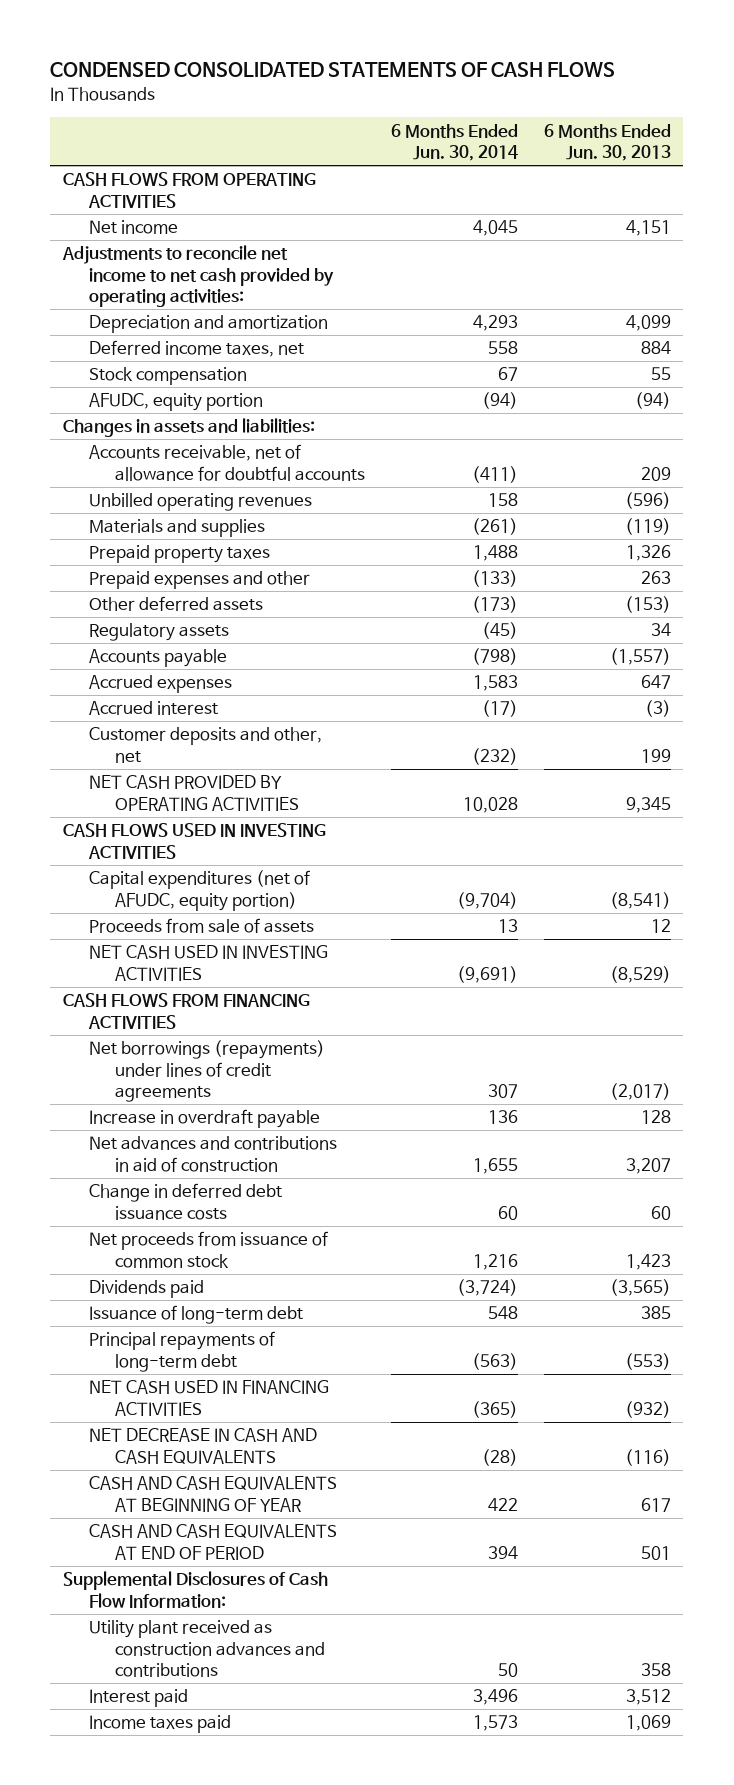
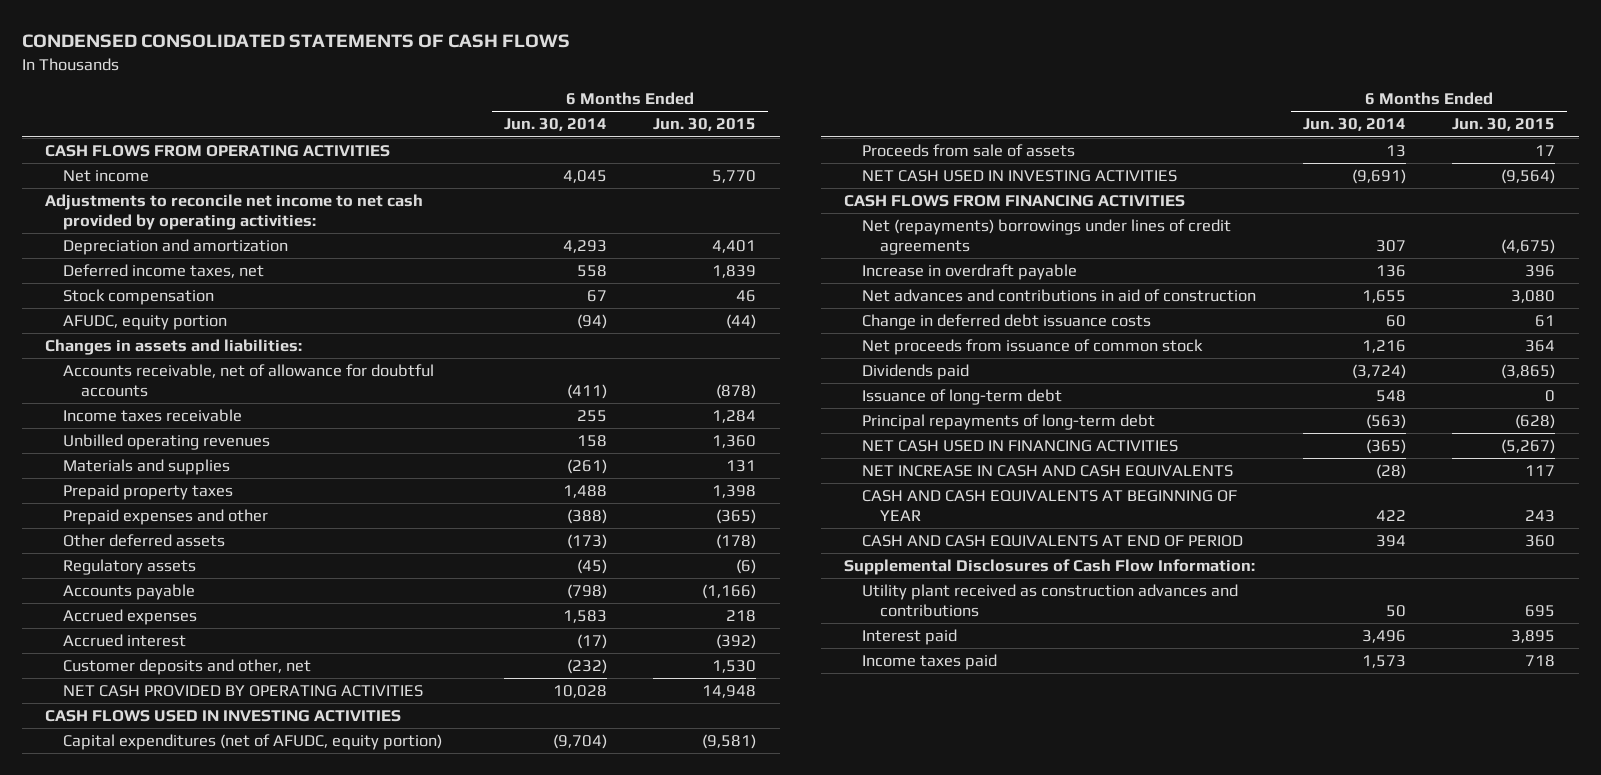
- | 6 Months Ended Jun. 30, 2014 | 6 Months Ended Jun. 30, 2013
+ | 6 Months Ended Jun. 30, 2014 | 6 Months Ended Jun. 30, 2015
+ Income taxes receivable | 255 | 1,284
- Prepaid expenses and other | (133) | 263
+ Prepaid expenses and other | (388) | (365)
- Net borrowings (repayments) under lines of credit agreements | 307 | (2,017)
+ Net (repayments) borrowings under lines of credit agreements | 307 | (4,675)
- NET DECREASE IN CASH AND CASH EQUIVALENTS | (28) | (116)
+ NET INCREASE IN CASH AND CASH EQUIVALENTS | (28) | 117

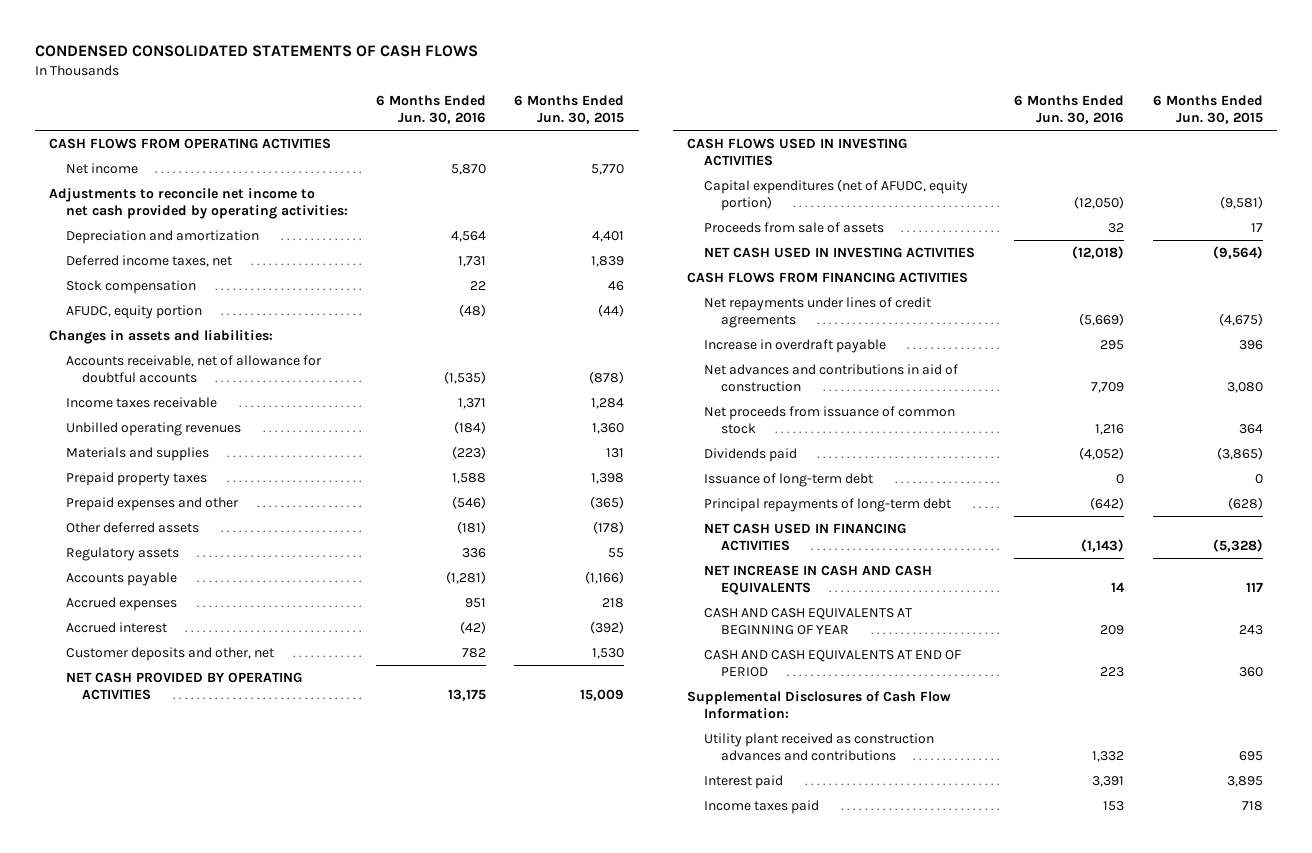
- | 6 Months Ended Jun. 30, 2014 | 6 Months Ended Jun. 30, 2015
+ | 6 Months Ended Jun. 30, 2016 | 6 Months Ended Jun. 30, 2015
- Regulatory assets | (45) | (6)
+ Regulatory assets | 336 | 55
- NET CASH PROVIDED BY OPERATING ACTIVITIES | 10,028 | 14,948
+ NET CASH PROVIDED BY OPERATING ACTIVITIES | 13,175 | 15,009
- Net (repayments) borrowings under lines of credit agreements | 307 | (4,675)
+ Net repayments under lines of credit agreements | (5,669) | (4,675)
- Change in deferred debt issuance costs | 60 | 61
- NET CASH USED IN FINANCING ACTIVITIES | (365) | (5,267)
+ NET CASH USED IN FINANCING ACTIVITIES | (1,143) | (5,328)

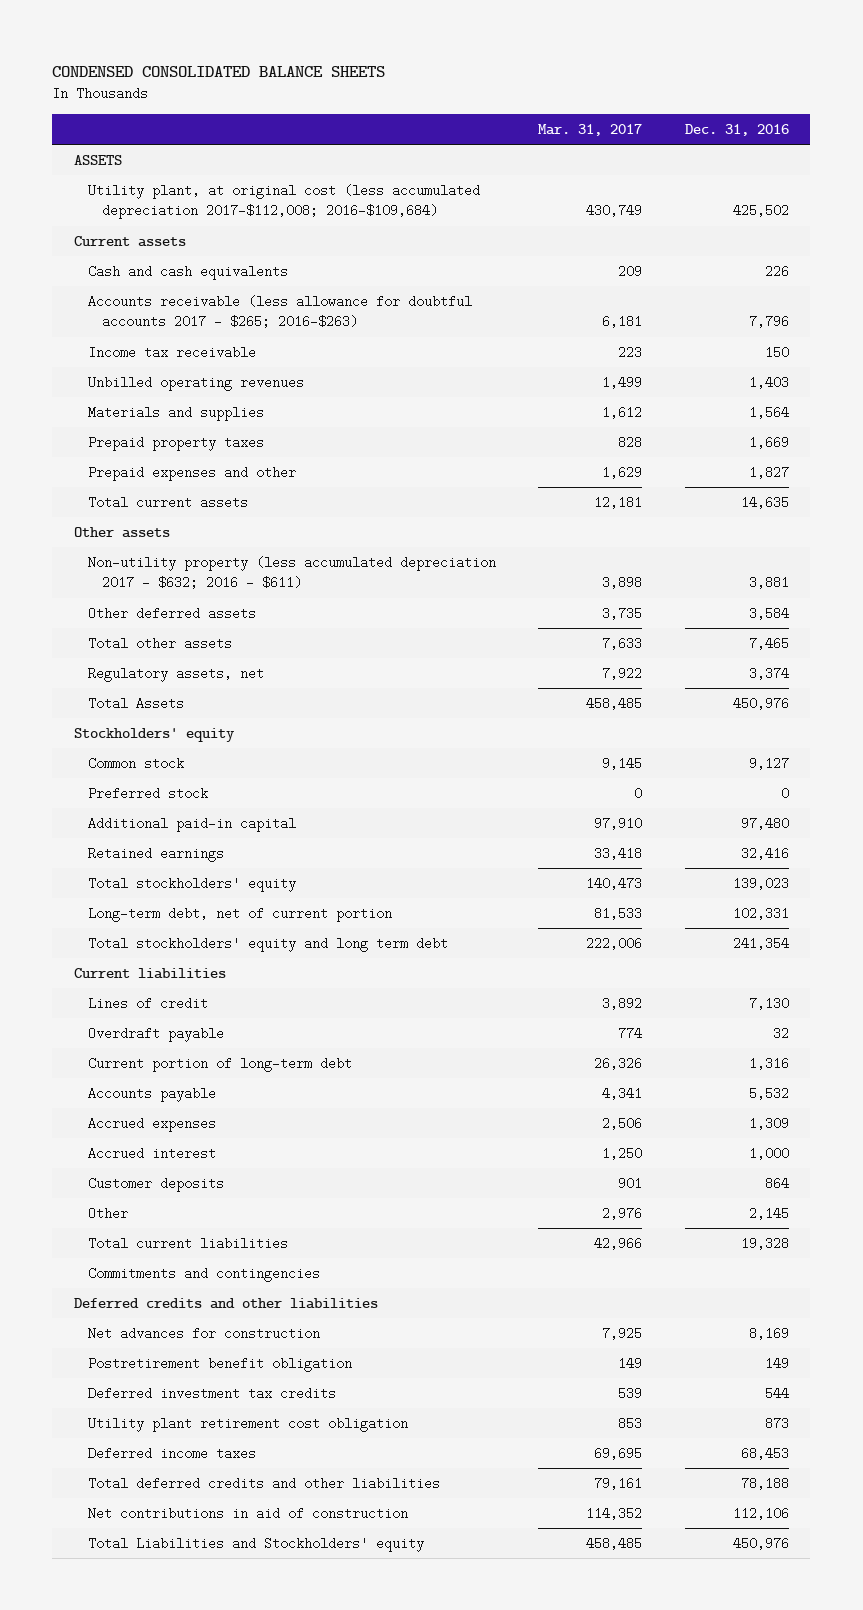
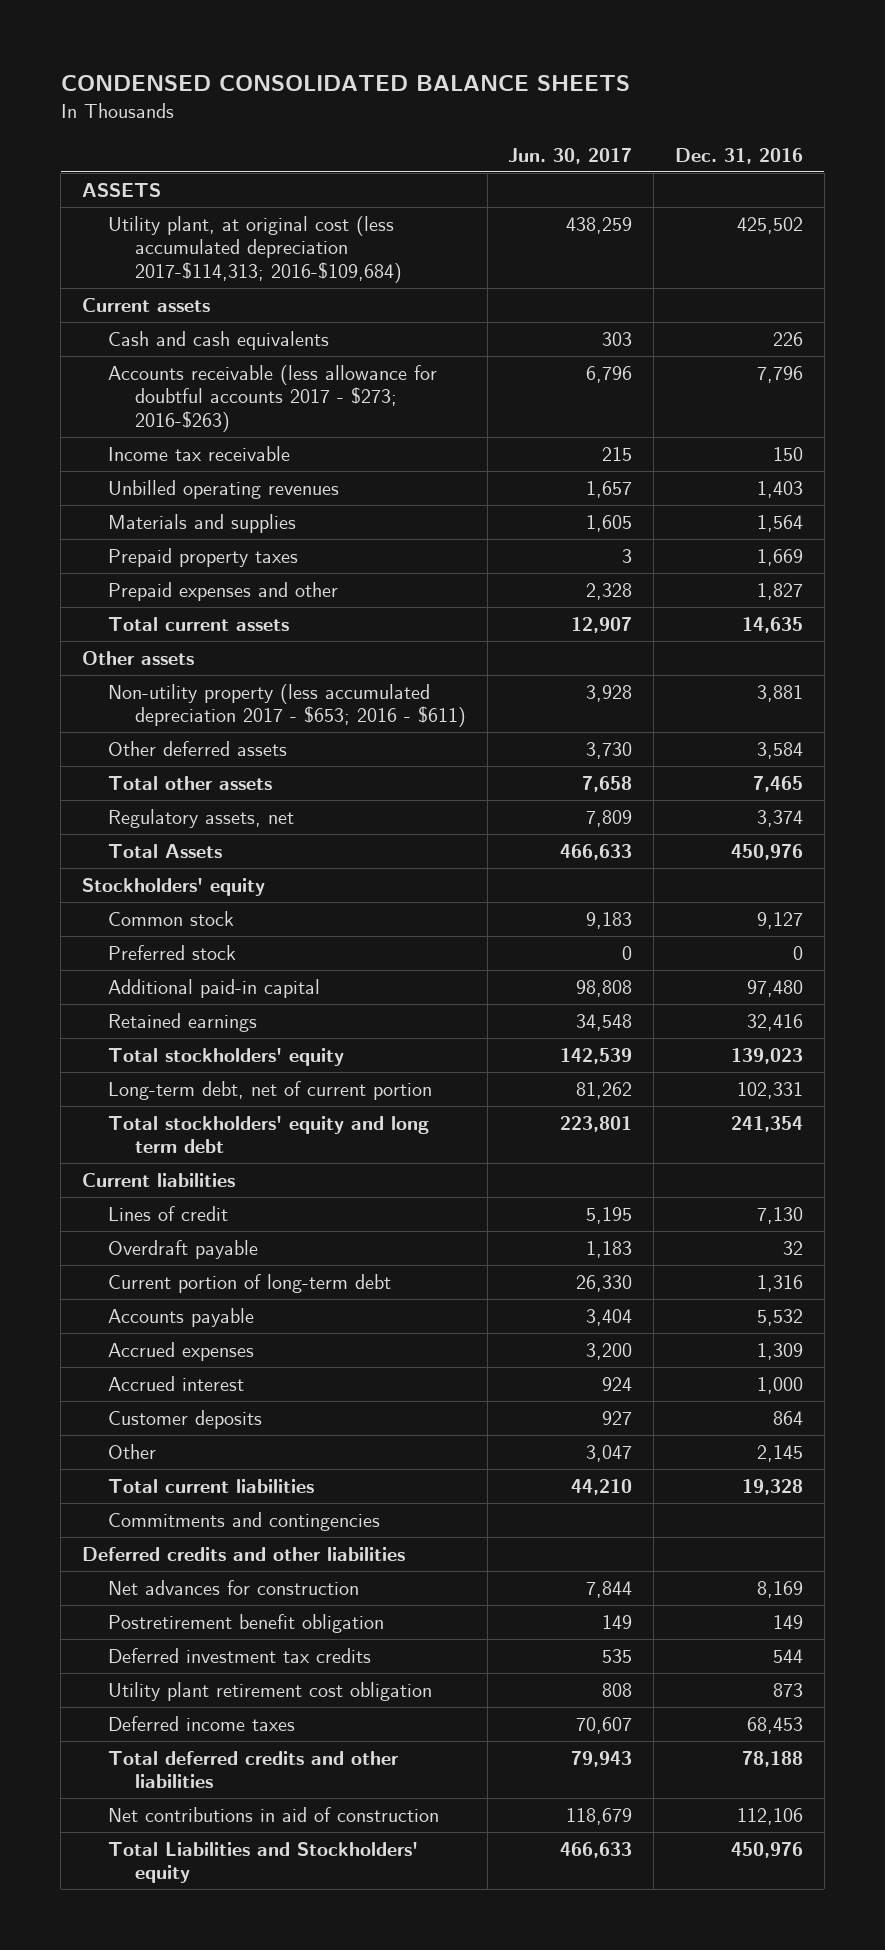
- | Mar. 31, 2017 | Dec. 31, 2016
+ | Jun. 30, 2017 | Dec. 31, 2016
- Utility plant, at original cost (less accumulated depreciation 2017-$112,008; 2016-$109,684) | 430,749 | 425,502
+ Utility plant, at original cost (less accumulated depreciation 2017-$114,313; 2016-$109,684) | 438,259 | 425,502
- Accounts receivable (less allowance for doubtful accounts 2017 - $265; 2016-$263) | 6,181 | 7,796
+ Accounts receivable (less allowance for doubtful accounts 2017 - $273; 2016-$263) | 6,796 | 7,796
- Non-utility property (less accumulated depreciation 2017 - $632; 2016 - $611) | 3,898 | 3,881
+ Non-utility property (less accumulated depreciation 2017 - $653; 2016 - $611) | 3,928 | 3,881

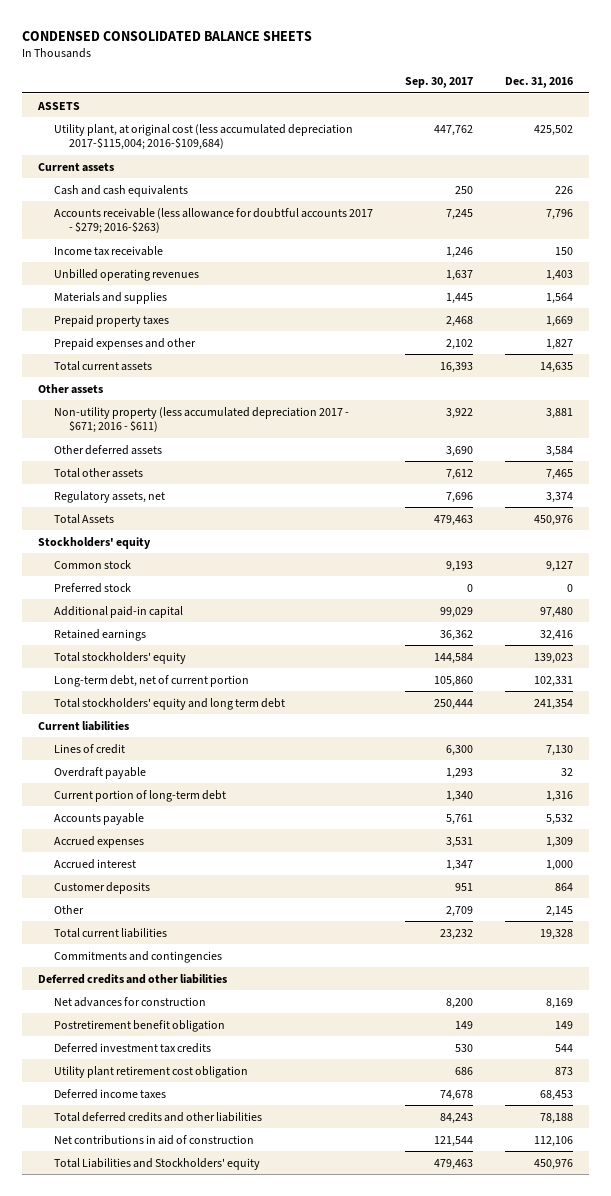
- | Jun. 30, 2017 | Dec. 31, 2016
+ | Sep. 30, 2017 | Dec. 31, 2016
- Utility plant, at original cost (less accumulated depreciation 2017-$114,313; 2016-$109,684) | 438,259 | 425,502
+ Utility plant, at original cost (less accumulated depreciation 2017-$115,004; 2016-$109,684) | 447,762 | 425,502
- Accounts receivable (less allowance for doubtful accounts 2017 - $273; 2016-$263) | 6,796 | 7,796
+ Accounts receivable (less allowance for doubtful accounts 2017 - $279; 2016-$263) | 7,245 | 7,796
- Non-utility property (less accumulated depreciation 2017 - $653; 2016 - $611) | 3,928 | 3,881
+ Non-utility property (less accumulated depreciation 2017 - $671; 2016 - $611) | 3,922 | 3,881

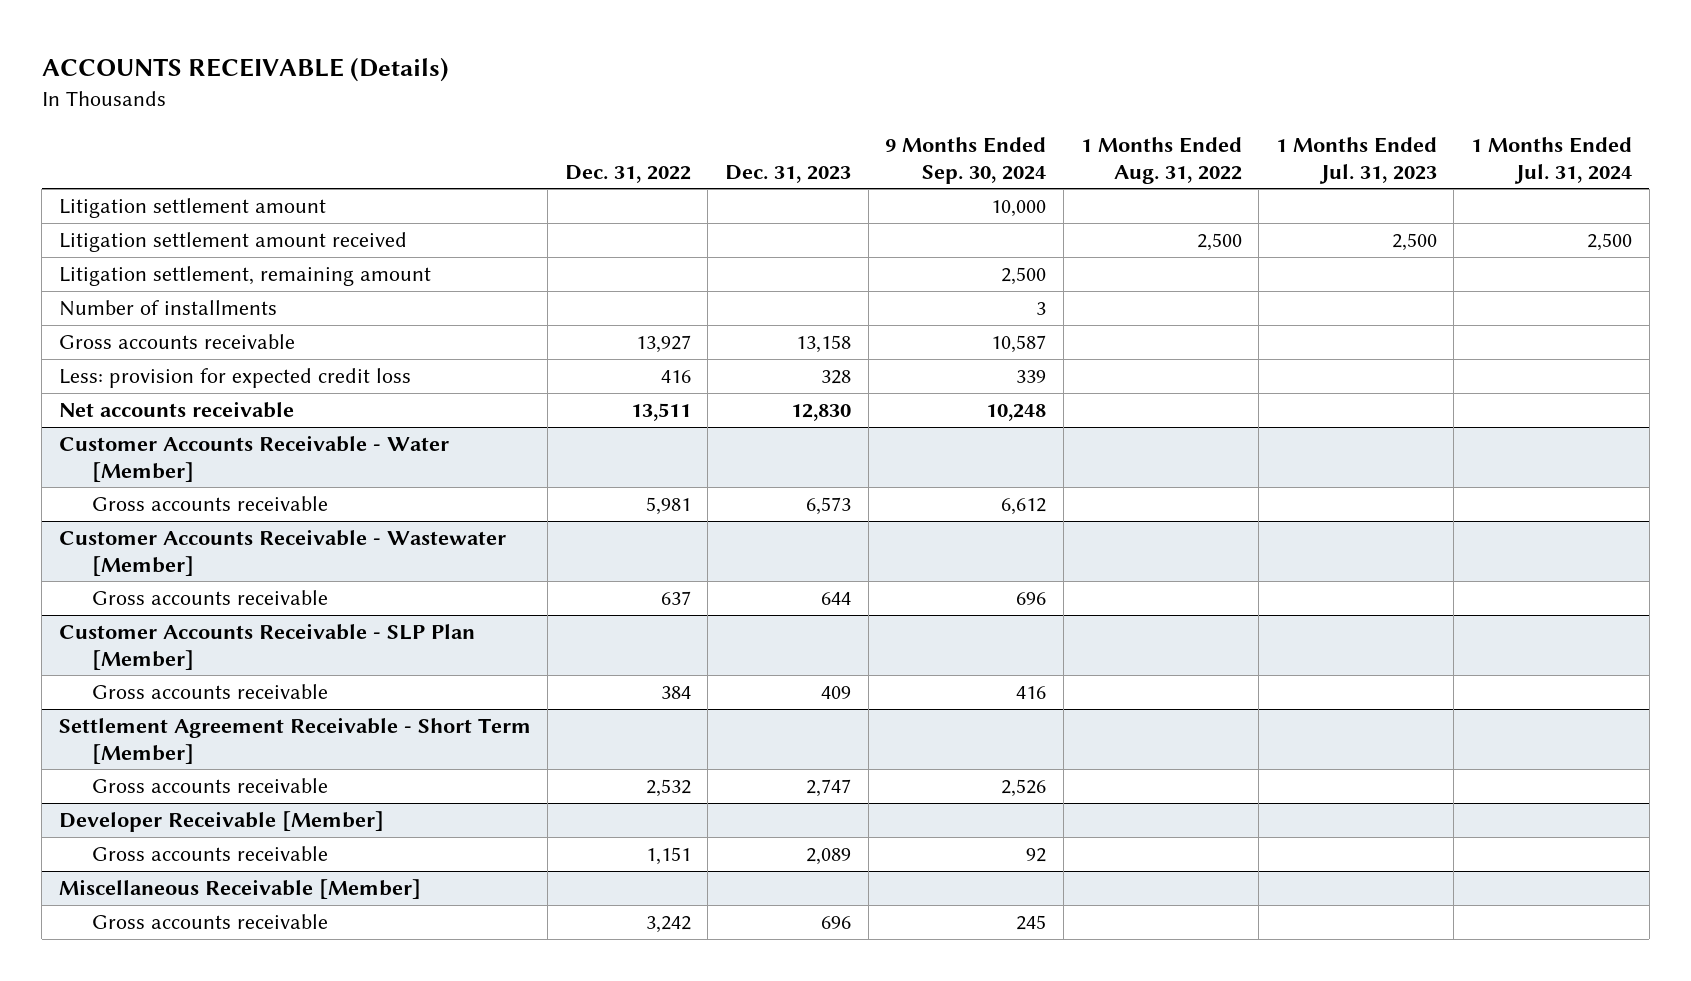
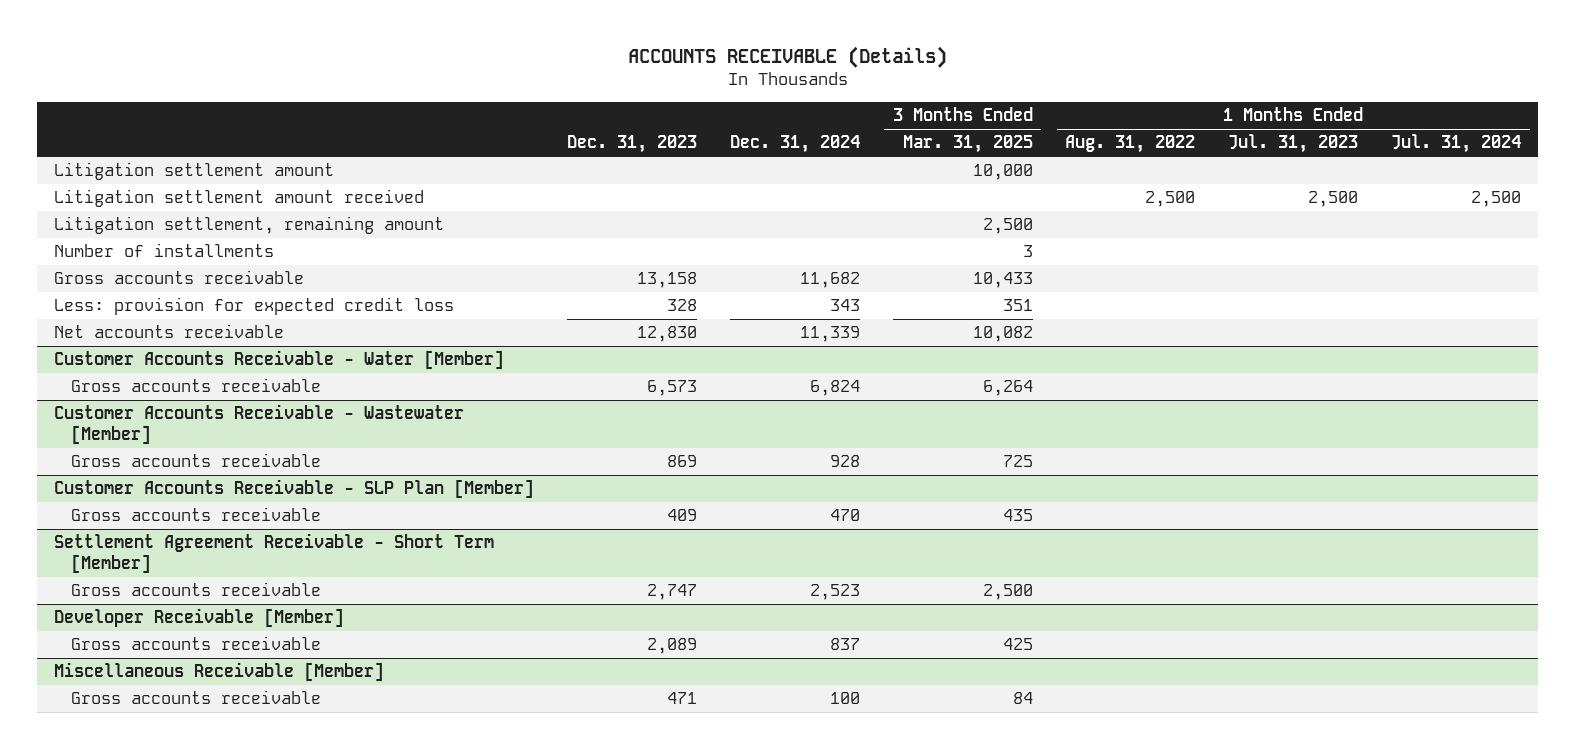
- | Dec. 31, 2022 | Dec. 31, 2023 | 9 Months Ended Sep. 30, 2024 | 1 Months Ended Aug. 31, 2022 | 1 Months Ended Jul. 31, 2023 | 1 Months Ended Jul. 31, 2024
+ | Dec. 31, 2023 | Dec. 31, 2024 | 3 Months Ended Mar. 31, 2025 | 1 Months Ended Aug. 31, 2022 | 1 Months Ended Jul. 31, 2023 | 1 Months Ended Jul. 31, 2024
@ Customer Accounts Receivable - Wastewater [Member]
- Gross accounts receivable | 637 | 644 | 696 | | |
+ Gross accounts receivable | 869 | 928 | 725 | | |
@ Miscellaneous Receivable [Member]
- Gross accounts receivable | 3,242 | 696 | 245 | | |
+ Gross accounts receivable | 471 | 100 | 84 | | |

